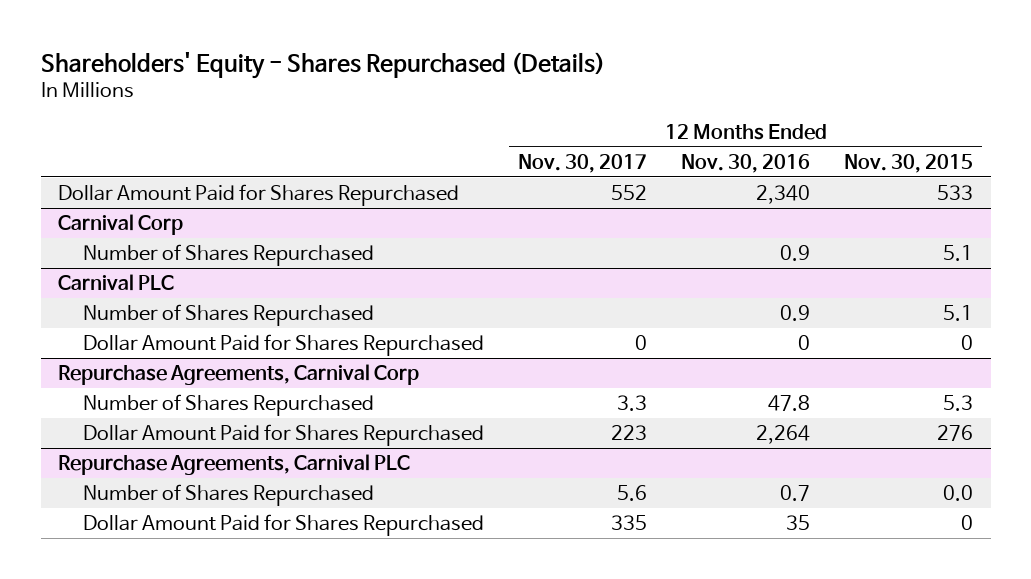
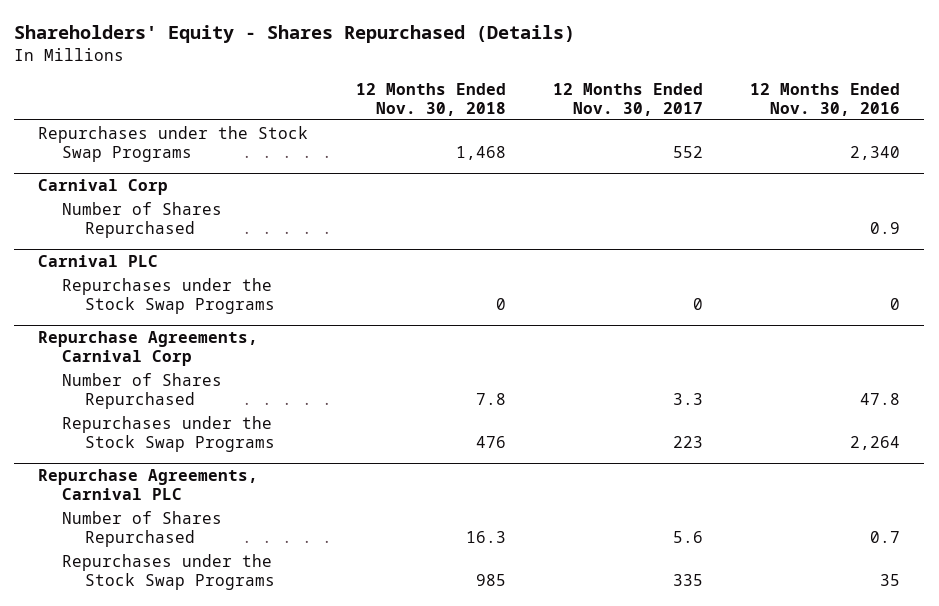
- | 12 Months Ended Nov. 30, 2017 | 12 Months Ended Nov. 30, 2016 | 12 Months Ended Nov. 30, 2015
+ | 12 Months Ended Nov. 30, 2018 | 12 Months Ended Nov. 30, 2017 | 12 Months Ended Nov. 30, 2016
- Dollar Amount Paid for Shares Repurchased | 552 | 2,340 | 533
+ Repurchases under the Stock Swap Programs | 1,468 | 552 | 2,340
@ Carnival PLC
- Number of Shares Repurchased | | 0.9 | 5.1
- Dollar Amount Paid for Shares Repurchased | 0 | 0 | 0
+ Repurchases under the Stock Swap Programs | 0 | 0 | 0
@ Repurchase Agreements, Carnival Corp
- Dollar Amount Paid for Shares Repurchased | 223 | 2,264 | 276
+ Repurchases under the Stock Swap Programs | 476 | 223 | 2,264
@ Repurchase Agreements, Carnival PLC
- Dollar Amount Paid for Shares Repurchased | 335 | 35 | 0
+ Repurchases under the Stock Swap Programs | 985 | 335 | 35

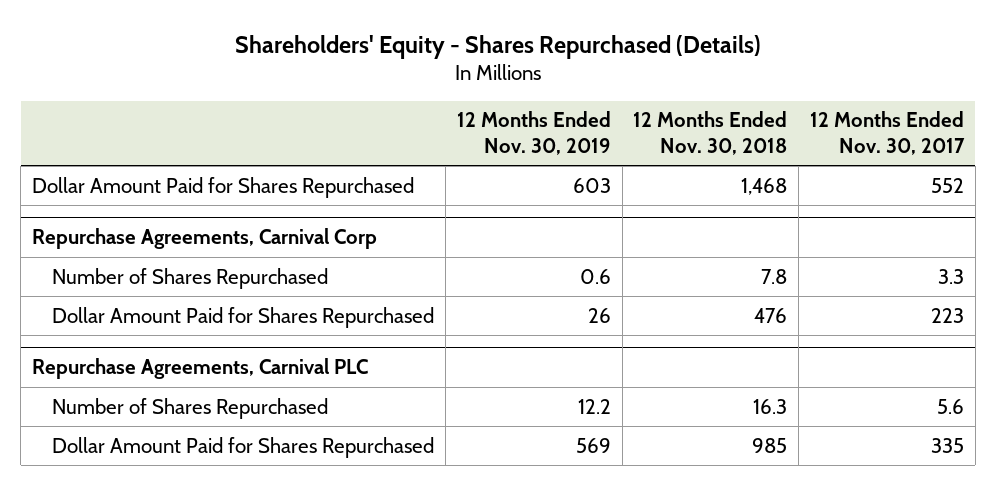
- | 12 Months Ended Nov. 30, 2018 | 12 Months Ended Nov. 30, 2017 | 12 Months Ended Nov. 30, 2016
+ | 12 Months Ended Nov. 30, 2019 | 12 Months Ended Nov. 30, 2018 | 12 Months Ended Nov. 30, 2017
- Repurchases under the Stock Swap Programs | 1,468 | 552 | 2,340
- Carnival Corp
- Number of Shares Repurchased | | | 0.9
- Carnival PLC
- Repurchases under the Stock Swap Programs | 0 | 0 | 0
+ Dollar Amount Paid for Shares Repurchased | 603 | 1,468 | 552
@ Repurchase Agreements, Carnival Corp
- Repurchases under the Stock Swap Programs | 476 | 223 | 2,264
+ Dollar Amount Paid for Shares Repurchased | 26 | 476 | 223
@ Repurchase Agreements, Carnival PLC
- Repurchases under the Stock Swap Programs | 985 | 335 | 35
+ Dollar Amount Paid for Shares Repurchased | 569 | 985 | 335

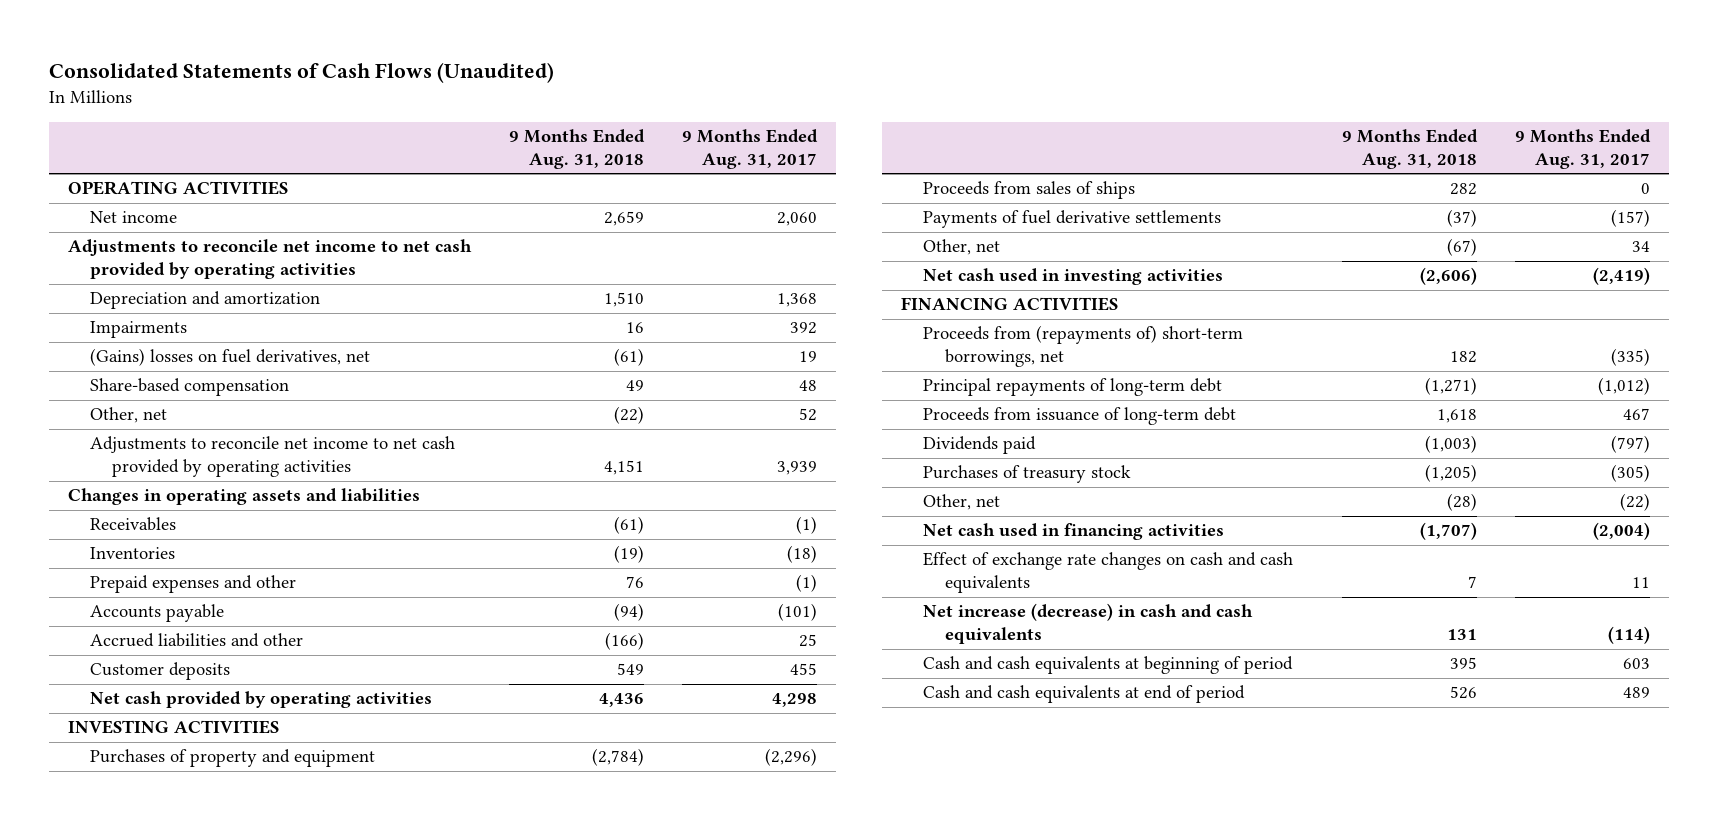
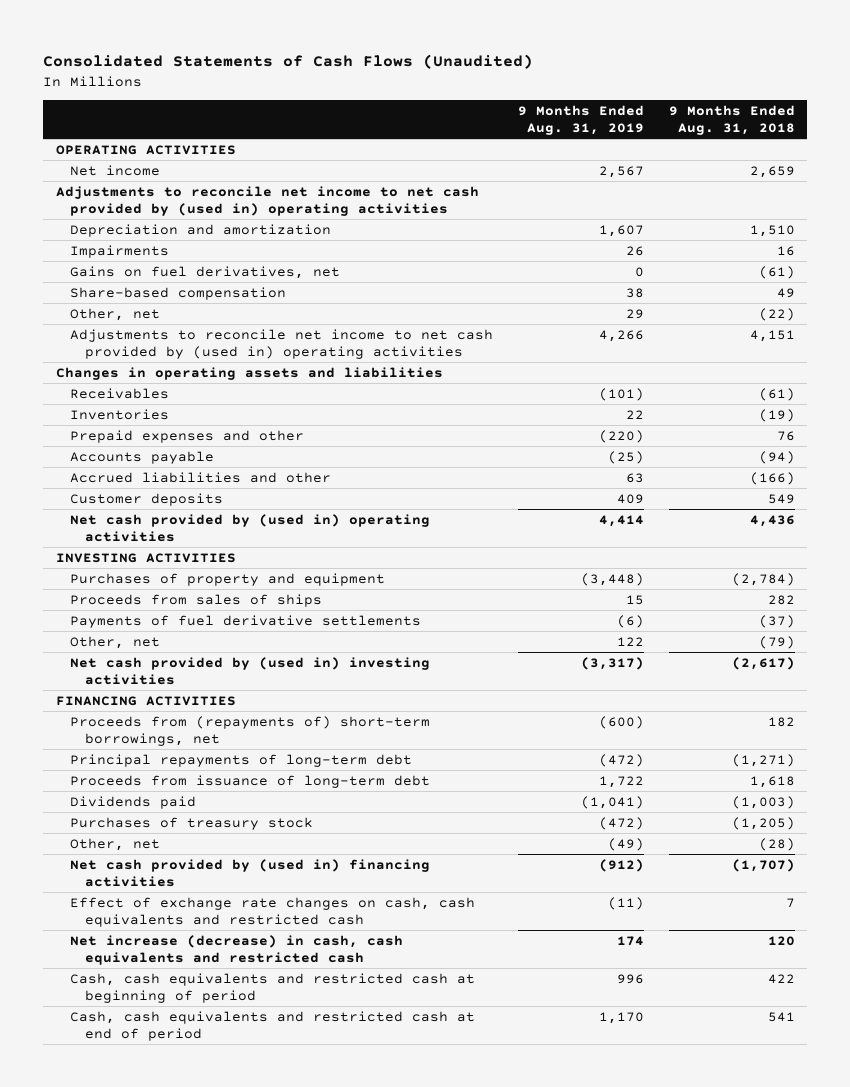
- | 9 Months Ended Aug. 31, 2018 | 9 Months Ended Aug. 31, 2017
+ | 9 Months Ended Aug. 31, 2019 | 9 Months Ended Aug. 31, 2018
- Adjustments to reconcile net income to net cash provided by operating activities
+ Adjustments to reconcile net income to net cash provided by (used in) operating activities
- (Gains) losses on fuel derivatives, net | (61) | 19
+ Gains on fuel derivatives, net | 0 | (61)
- Adjustments to reconcile net income to net cash provided by operating activities | 4,151 | 3,939
+ Adjustments to reconcile net income to net cash provided by (used in) operating activities | 4,266 | 4,151
- Net cash provided by operating activities | 4,436 | 4,298
+ Net cash provided by (used in) operating activities | 4,414 | 4,436
- Other, net | (67) | 34
- Net cash used in investing activities | (2,606) | (2,419)
+ Other, net | 122 | (79)
+ Net cash provided by (used in) investing activities | (3,317) | (2,617)
- Net cash used in financing activities | (1,707) | (2,004)
- Effect of exchange rate changes on cash and cash equivalents | 7 | 11
- Net increase (decrease) in cash and cash equivalents | 131 | (114)
- Cash and cash equivalents at beginning of period | 395 | 603
- Cash and cash equivalents at end of period | 526 | 489
+ Net cash provided by (used in) financing activities | (912) | (1,707)
+ Effect of exchange rate changes on cash, cash equivalents and restricted cash | (11) | 7
+ Net increase (decrease) in cash, cash equivalents and restricted cash | 174 | 120
+ Cash, cash equivalents and restricted cash at beginning of period | 996 | 422
+ Cash, cash equivalents and restricted cash at end of period | 1,170 | 541

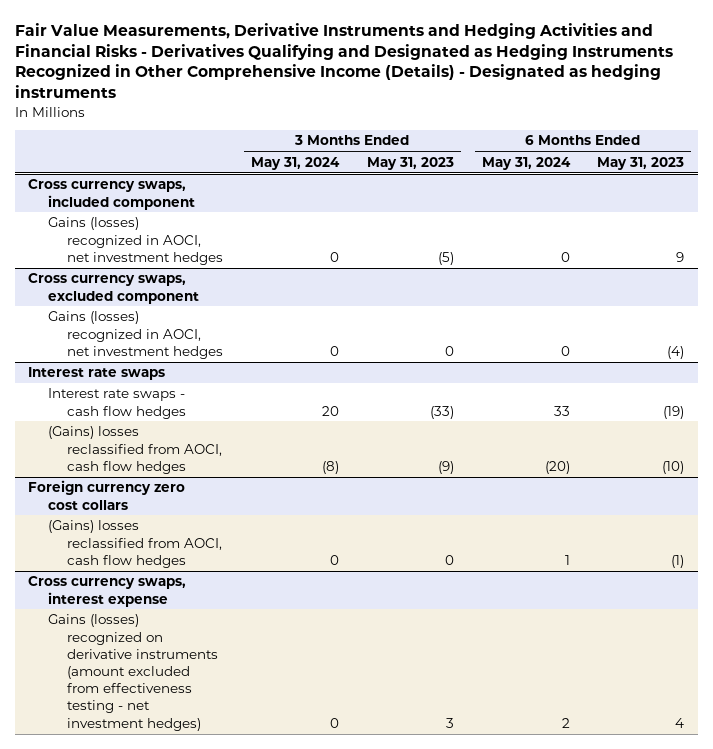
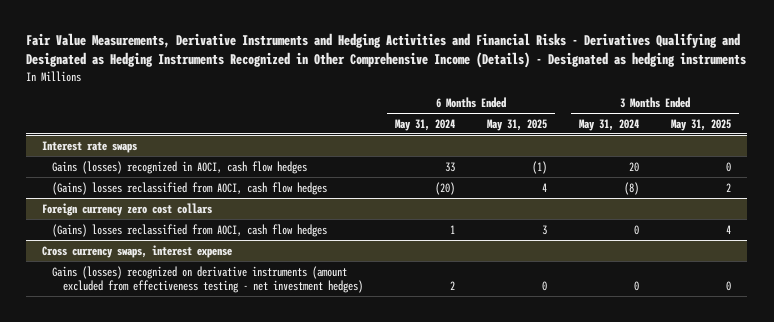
- | 3 Months Ended May 31, 2024 | 3 Months Ended May 31, 2023 | 6 Months Ended May 31, 2024 | 6 Months Ended May 31, 2023
+ | 6 Months Ended May 31, 2024 | 6 Months Ended May 31, 2025 | 3 Months Ended May 31, 2024 | 3 Months Ended May 31, 2025
- Cross currency swaps, included component
- Gains (losses) recognized in AOCI, net investment hedges | 0 | (5) | 0 | 9
- Cross currency swaps, excluded component
- Gains (losses) recognized in AOCI, net investment hedges | 0 | 0 | 0 | (4)
@ Interest rate swaps
- Interest rate swaps - cash flow hedges | 20 | (33) | 33 | (19)
+ Gains (losses) recognized in AOCI, cash flow hedges | 33 | (1) | 20 | 0

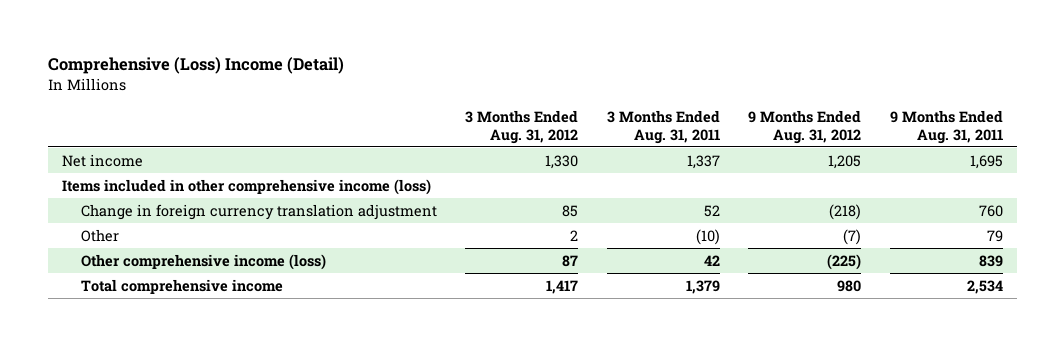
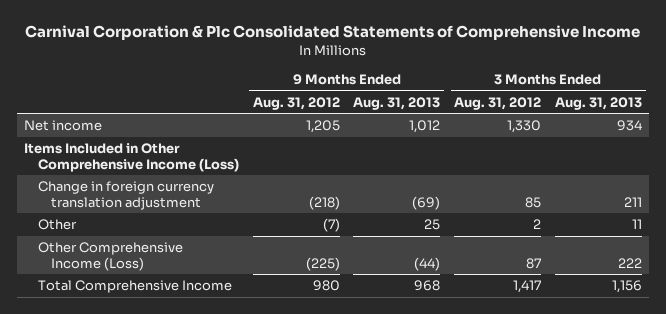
- Comprehensive (Loss) Income (Detail)
+ Carnival Corporation & Plc Consolidated Statements of Comprehensive Income
- | 3 Months Ended Aug. 31, 2012 | 3 Months Ended Aug. 31, 2011 | 9 Months Ended Aug. 31, 2012 | 9 Months Ended Aug. 31, 2011
+ | 9 Months Ended Aug. 31, 2012 | 9 Months Ended Aug. 31, 2013 | 3 Months Ended Aug. 31, 2012 | 3 Months Ended Aug. 31, 2013
- Items included in other comprehensive income (loss)
+ Items Included in Other Comprehensive Income (Loss)
- Other comprehensive income (loss) | 87 | 42 | (225) | 839
- Total comprehensive income | 1,417 | 1,379 | 980 | 2,534
+ Other Comprehensive Income (Loss) | (225) | (44) | 87 | 222
+ Total Comprehensive Income | 980 | 968 | 1,417 | 1,156

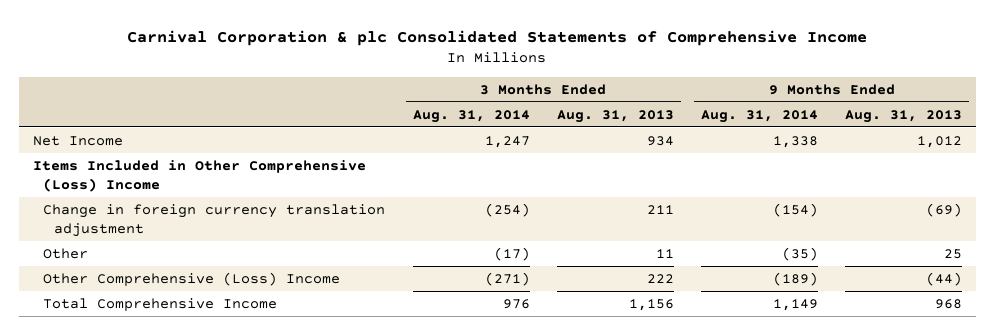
- Carnival Corporation & Plc Consolidated Statements of Comprehensive Income
+ Carnival Corporation & plc Consolidated Statements of Comprehensive Income
- | 9 Months Ended Aug. 31, 2012 | 9 Months Ended Aug. 31, 2013 | 3 Months Ended Aug. 31, 2012 | 3 Months Ended Aug. 31, 2013
+ | 3 Months Ended Aug. 31, 2014 | 3 Months Ended Aug. 31, 2013 | 9 Months Ended Aug. 31, 2014 | 9 Months Ended Aug. 31, 2013
- Net income | 1,205 | 1,012 | 1,330 | 934
- Items Included in Other Comprehensive Income (Loss)
+ Net Income | 1,247 | 934 | 1,338 | 1,012
+ Items Included in Other Comprehensive (Loss) Income
- Other Comprehensive Income (Loss) | (225) | (44) | 87 | 222
+ Other Comprehensive (Loss) Income | (271) | 222 | (189) | (44)

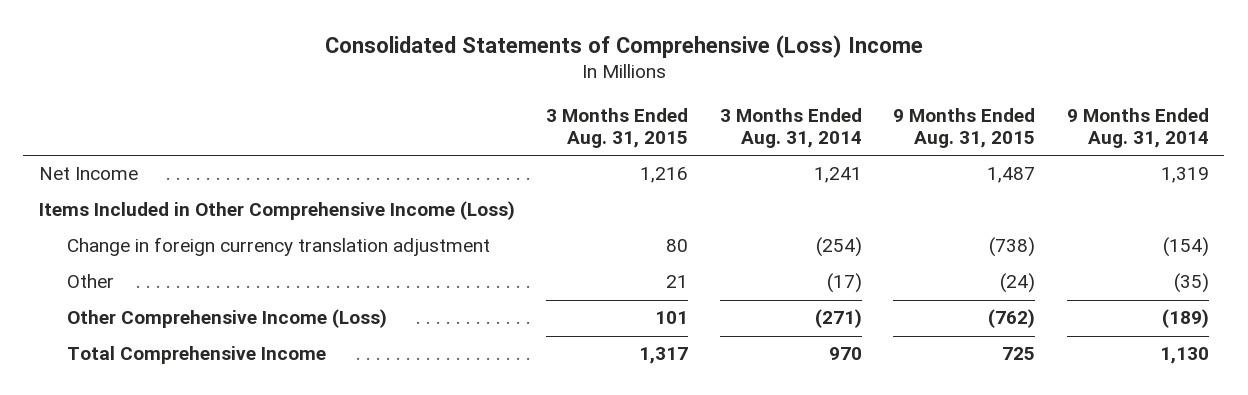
- Carnival Corporation & plc Consolidated Statements of Comprehensive Income
+ Consolidated Statements of Comprehensive (Loss) Income
- | 3 Months Ended Aug. 31, 2014 | 3 Months Ended Aug. 31, 2013 | 9 Months Ended Aug. 31, 2014 | 9 Months Ended Aug. 31, 2013
+ | 3 Months Ended Aug. 31, 2015 | 3 Months Ended Aug. 31, 2014 | 9 Months Ended Aug. 31, 2015 | 9 Months Ended Aug. 31, 2014
- Net Income | 1,247 | 934 | 1,338 | 1,012
- Items Included in Other Comprehensive (Loss) Income
+ Net Income | 1,216 | 1,241 | 1,487 | 1,319
+ Items Included in Other Comprehensive Income (Loss)
- Other Comprehensive (Loss) Income | (271) | 222 | (189) | (44)
- Total Comprehensive Income | 976 | 1,156 | 1,149 | 968
+ Other Comprehensive Income (Loss) | 101 | (271) | (762) | (189)
+ Total Comprehensive Income | 1,317 | 970 | 725 | 1,130

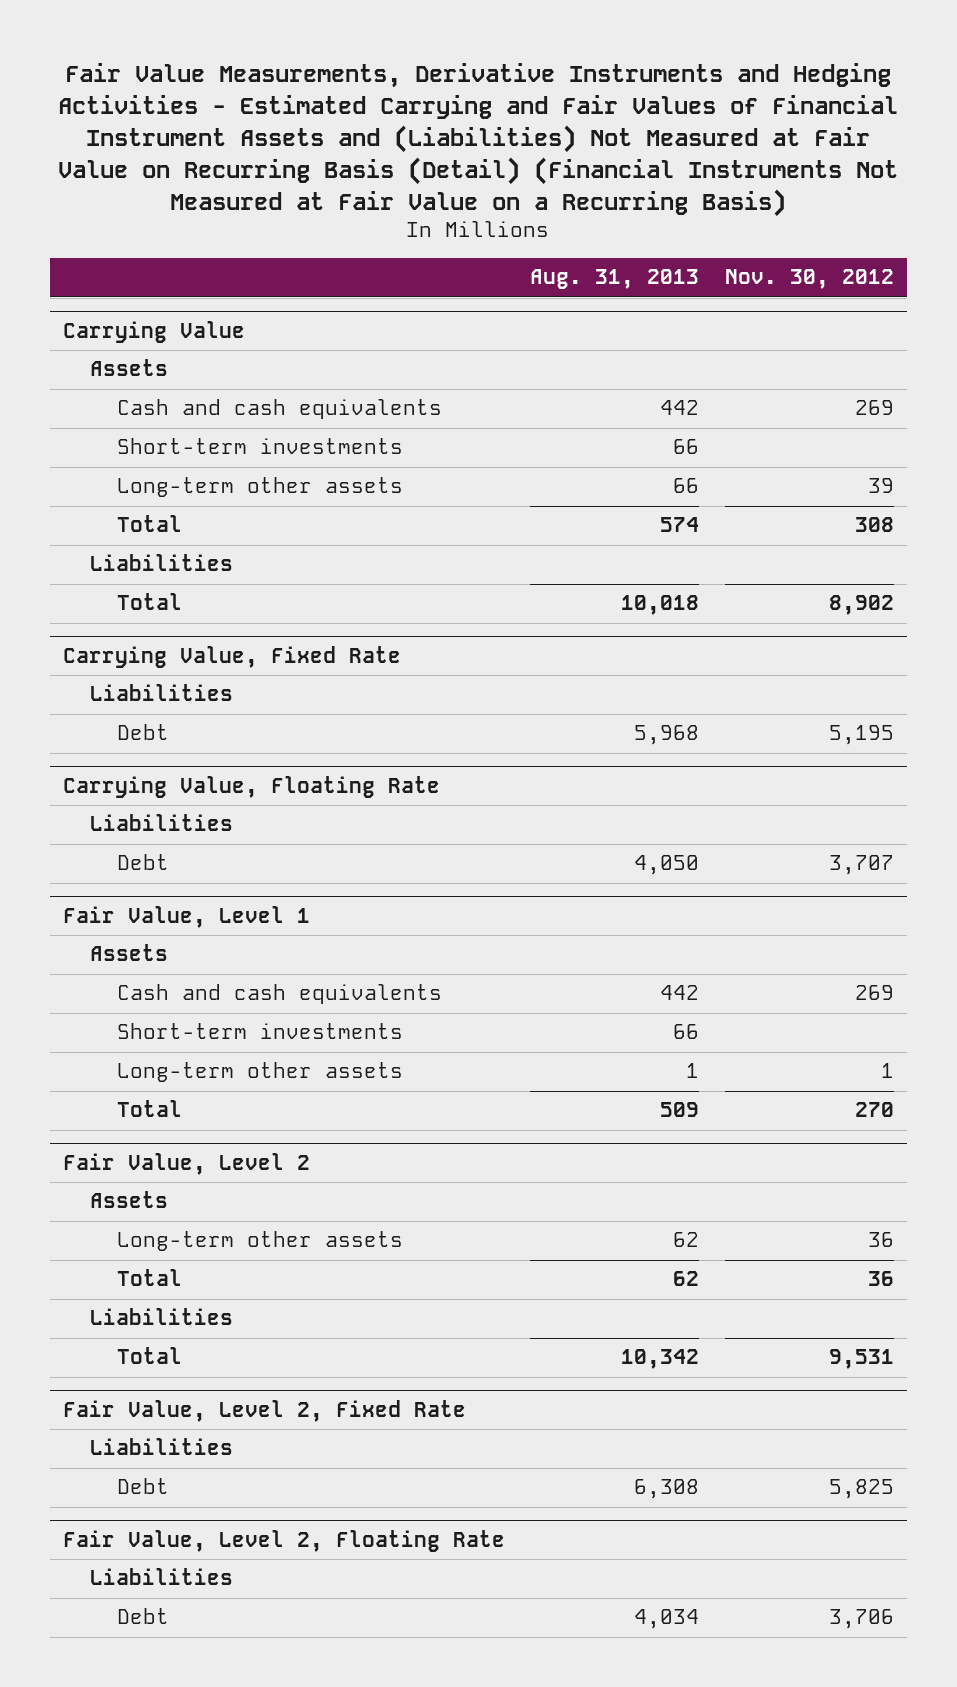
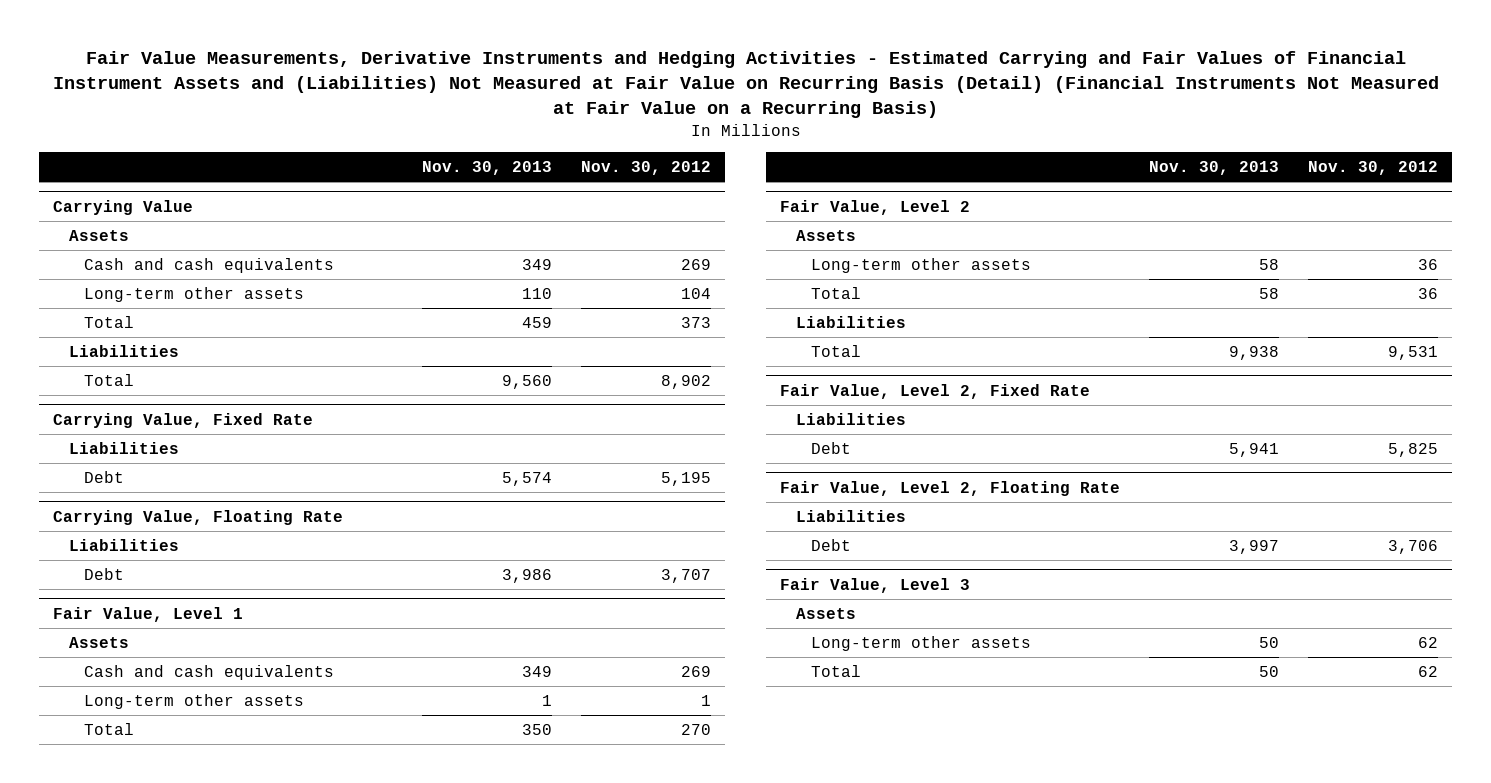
- | Aug. 31, 2013 | Nov. 30, 2012
+ | Nov. 30, 2013 | Nov. 30, 2012
@ Carrying Value
- Short-term investments | 66 |
- Long-term other assets | 66 | 39
- Total | 574 | 308
+ Long-term other assets | 110 | 104
+ Total | 459 | 373
@ Fair Value, Level 1
- Short-term investments | 66 |
+ Fair Value, Level 3
+ Assets
+ Long-term other assets | 50 | 62
+ Total | 50 | 62

